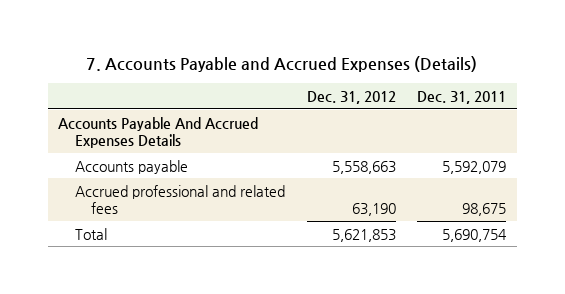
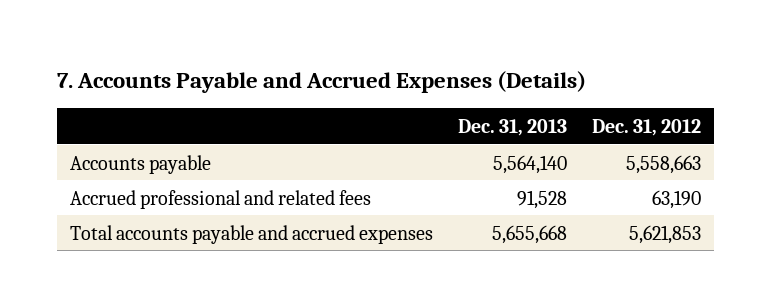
- | Dec. 31, 2012 | Dec. 31, 2011
+ | Dec. 31, 2013 | Dec. 31, 2012
- Accounts Payable And Accrued Expenses Details
- Total | 5,621,853 | 5,690,754
+ Total accounts payable and accrued expenses | 5,655,668 | 5,621,853

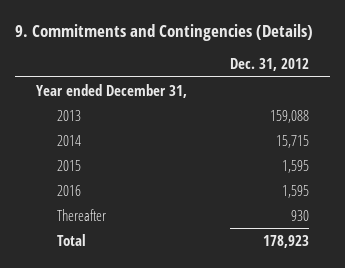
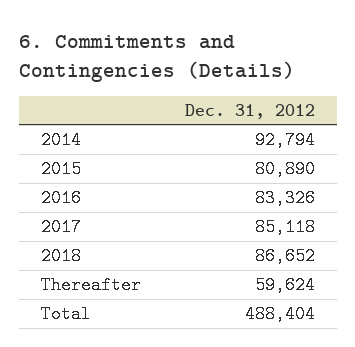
- 9. Commitments and Contingencies (Details)
+ 6. Commitments and Contingencies (Details)
- Year ended December 31,
- 2013 | 159,088
- 2014 | 15,715
- 2015 | 1,595
- 2016 | 1,595
- Thereafter | 930
- Total | 178,923
+ 2014 | 92,794
+ 2015 | 80,890
+ 2016 | 83,326
+ 2017 | 85,118
+ 2018 | 86,652
+ Thereafter | 59,624
+ Total | 488,404

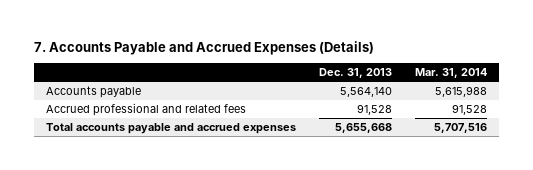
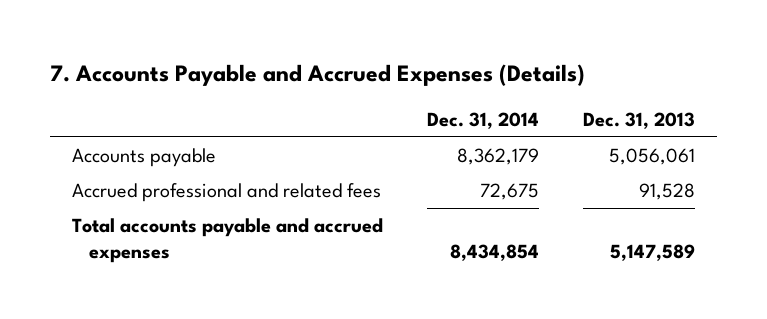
- | Dec. 31, 2013 | Mar. 31, 2014
+ | Dec. 31, 2014 | Dec. 31, 2013
- Accounts payable | 5,564,140 | 5,615,988
+ Accounts payable | 8,362,179 | 5,056,061
- Total accounts payable and accrued expenses | 5,655,668 | 5,707,516
+ Total accounts payable and accrued expenses | 8,434,854 | 5,147,589

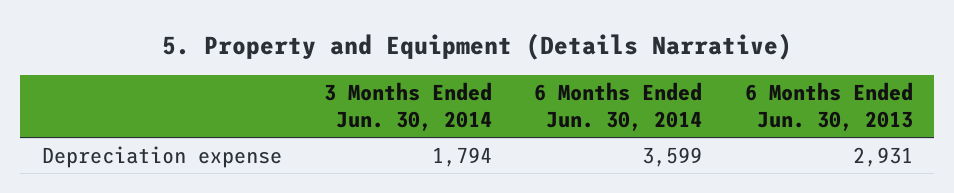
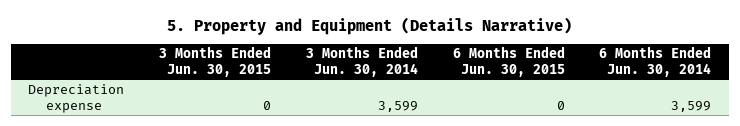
- | 3 Months Ended Jun. 30, 2014 | 6 Months Ended Jun. 30, 2014 | 6 Months Ended Jun. 30, 2013
+ | 3 Months Ended Jun. 30, 2015 | 3 Months Ended Jun. 30, 2014 | 6 Months Ended Jun. 30, 2015 | 6 Months Ended Jun. 30, 2014
- Depreciation expense | 1,794 | 3,599 | 2,931
+ Depreciation expense | 0 | 3,599 | 0 | 3,599

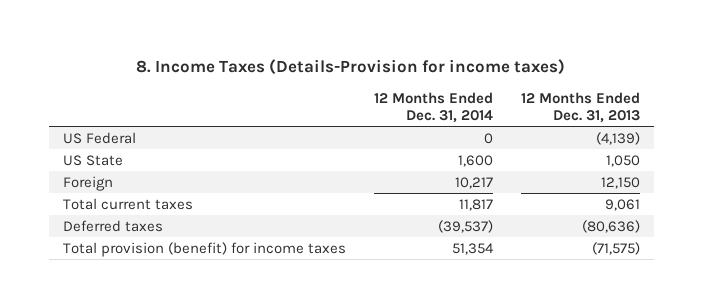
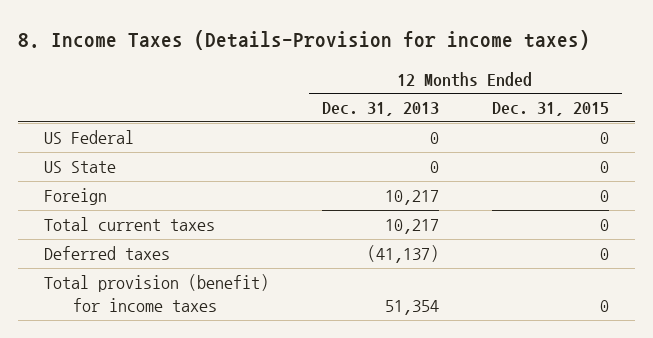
- | 12 Months Ended Dec. 31, 2014 | 12 Months Ended Dec. 31, 2013
+ | 12 Months Ended Dec. 31, 2013 | 12 Months Ended Dec. 31, 2015
- US Federal | 0 | (4,139)
- US State | 1,600 | 1,050
- Foreign | 10,217 | 12,150
- Total current taxes | 11,817 | 9,061
- Deferred taxes | (39,537) | (80,636)
- Total provision (benefit) for income taxes | 51,354 | (71,575)
+ US Federal | 0 | 0
+ US State | 0 | 0
+ Foreign | 10,217 | 0
+ Total current taxes | 10,217 | 0
+ Deferred taxes | (41,137) | 0
+ Total provision (benefit) for income taxes | 51,354 | 0

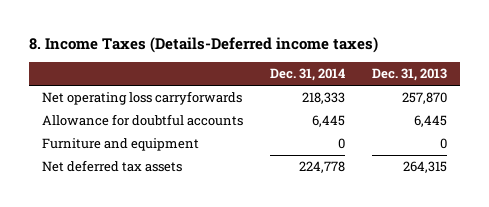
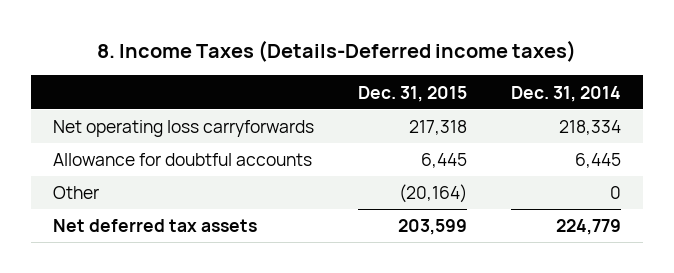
- | Dec. 31, 2014 | Dec. 31, 2013
+ | Dec. 31, 2015 | Dec. 31, 2014
- Net operating loss carryforwards | 218,333 | 257,870
+ Net operating loss carryforwards | 217,318 | 218,334
- Furniture and equipment | 0 | 0
- Net deferred tax assets | 224,778 | 264,315
+ Other | (20,164) | 0
+ Net deferred tax assets | 203,599 | 224,779

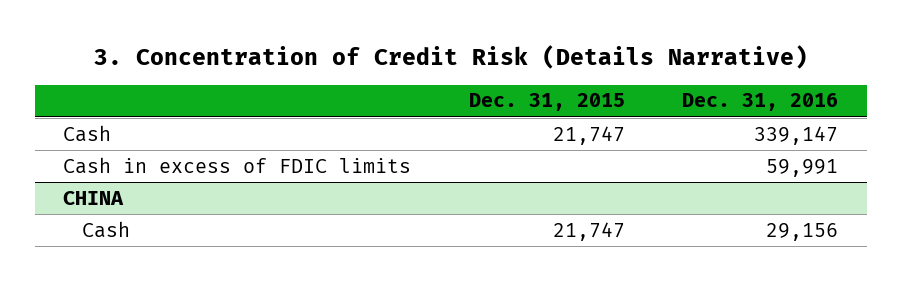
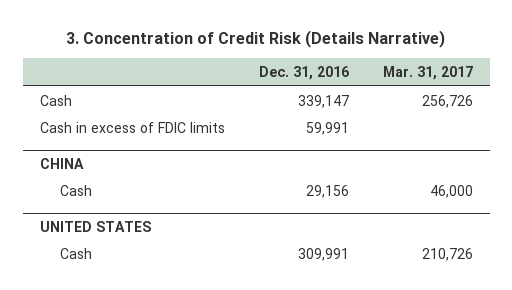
- | Dec. 31, 2015 | Dec. 31, 2016
+ | Dec. 31, 2016 | Mar. 31, 2017
+ UNITED STATES
+ Cash | 309,991 | 210,726

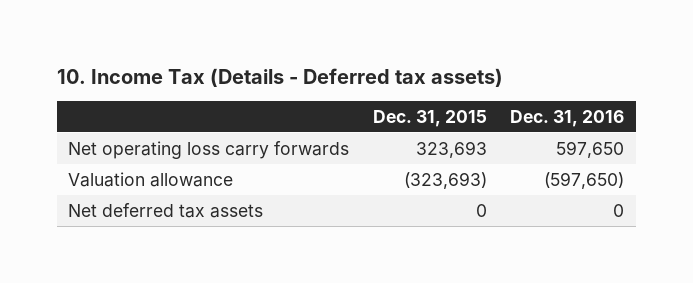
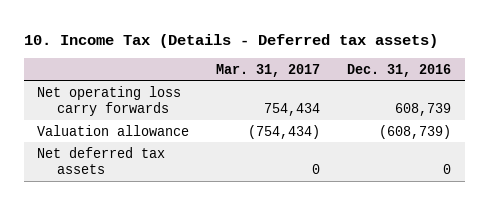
- | Dec. 31, 2015 | Dec. 31, 2016
+ | Mar. 31, 2017 | Dec. 31, 2016
- Net operating loss carry forwards | 323,693 | 597,650
- Valuation allowance | (323,693) | (597,650)
+ Net operating loss carry forwards | 754,434 | 608,739
+ Valuation allowance | (754,434) | (608,739)

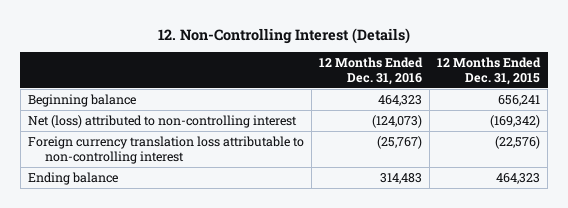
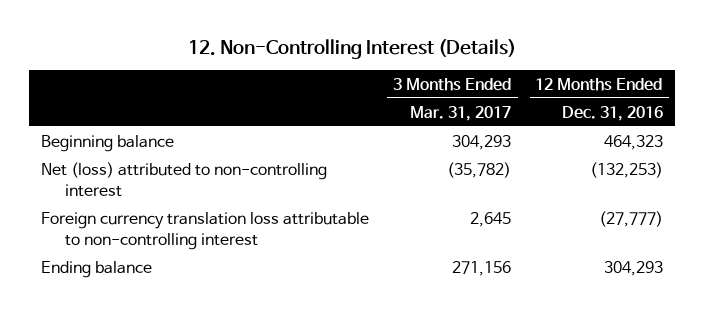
- | 12 Months Ended Dec. 31, 2016 | 12 Months Ended Dec. 31, 2015
+ | 3 Months Ended Mar. 31, 2017 | 12 Months Ended Dec. 31, 2016
- Net (loss) attributed to non-controlling interest | (124,073) | (169,342)
- Foreign currency translation loss attributable to non-controlling interest | (25,767) | (22,576)
- Ending balance | 314,483 | 464,323
+ Net (loss) attributed to non-controlling interest | (35,782) | (132,253)
+ Foreign currency translation loss attributable to non-controlling interest | 2,645 | (27,777)
+ Ending balance | 271,156 | 304,293

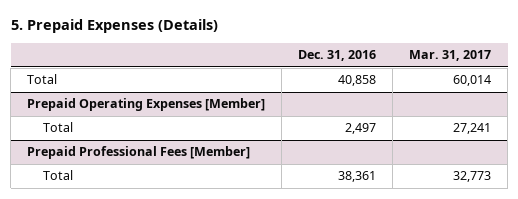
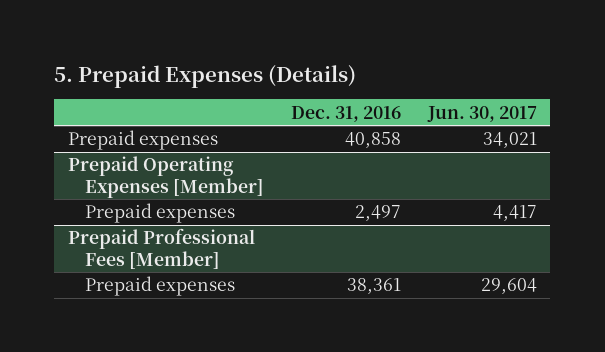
- | Dec. 31, 2016 | Mar. 31, 2017
+ | Dec. 31, 2016 | Jun. 30, 2017
- Total | 40,858 | 60,014
+ Prepaid expenses | 40,858 | 34,021
@ Prepaid Operating Expenses [Member]
- Total | 2,497 | 27,241
+ Prepaid expenses | 2,497 | 4,417
@ Prepaid Professional Fees [Member]
- Total | 38,361 | 32,773
+ Prepaid expenses | 38,361 | 29,604

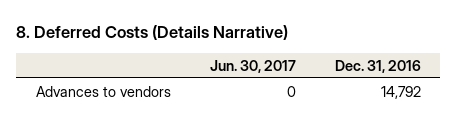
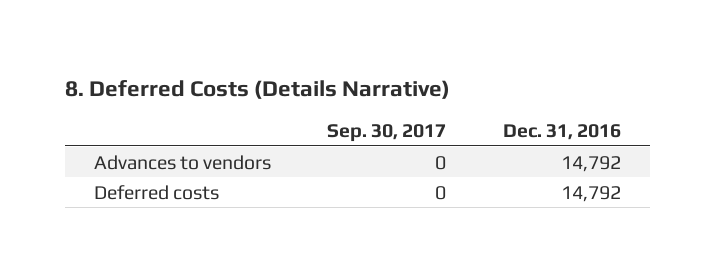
- | Jun. 30, 2017 | Dec. 31, 2016
+ | Sep. 30, 2017 | Dec. 31, 2016
+ Deferred costs | 0 | 14,792

